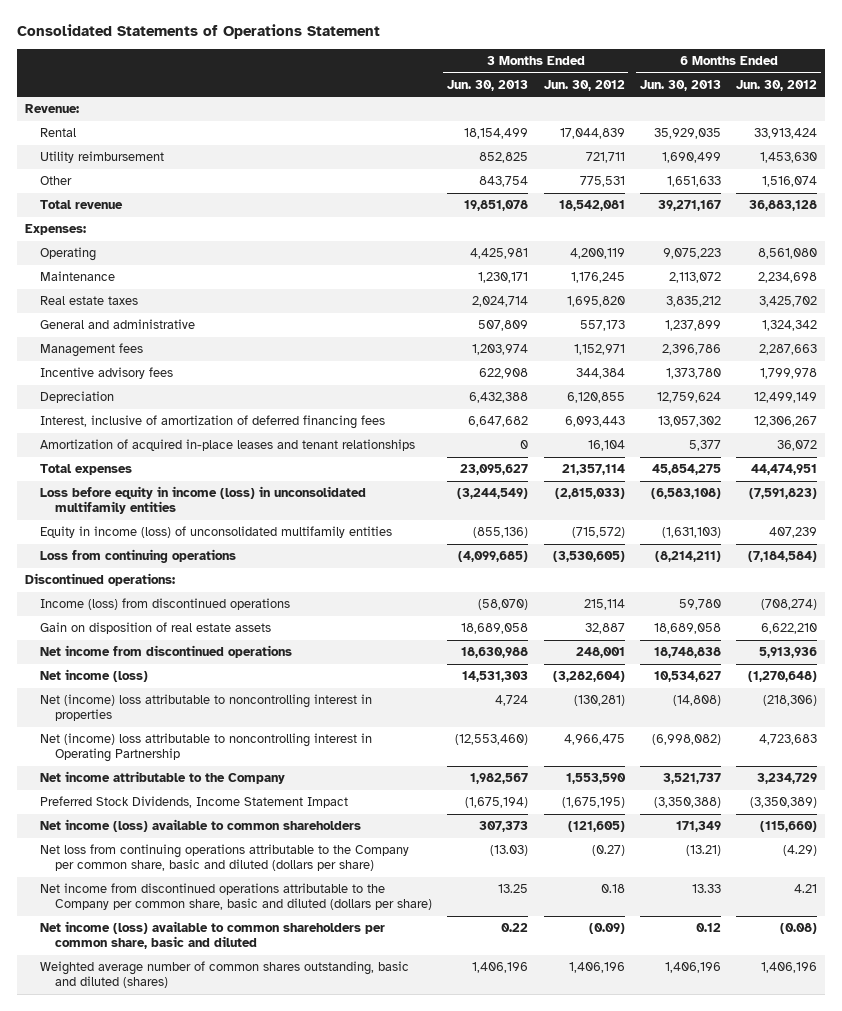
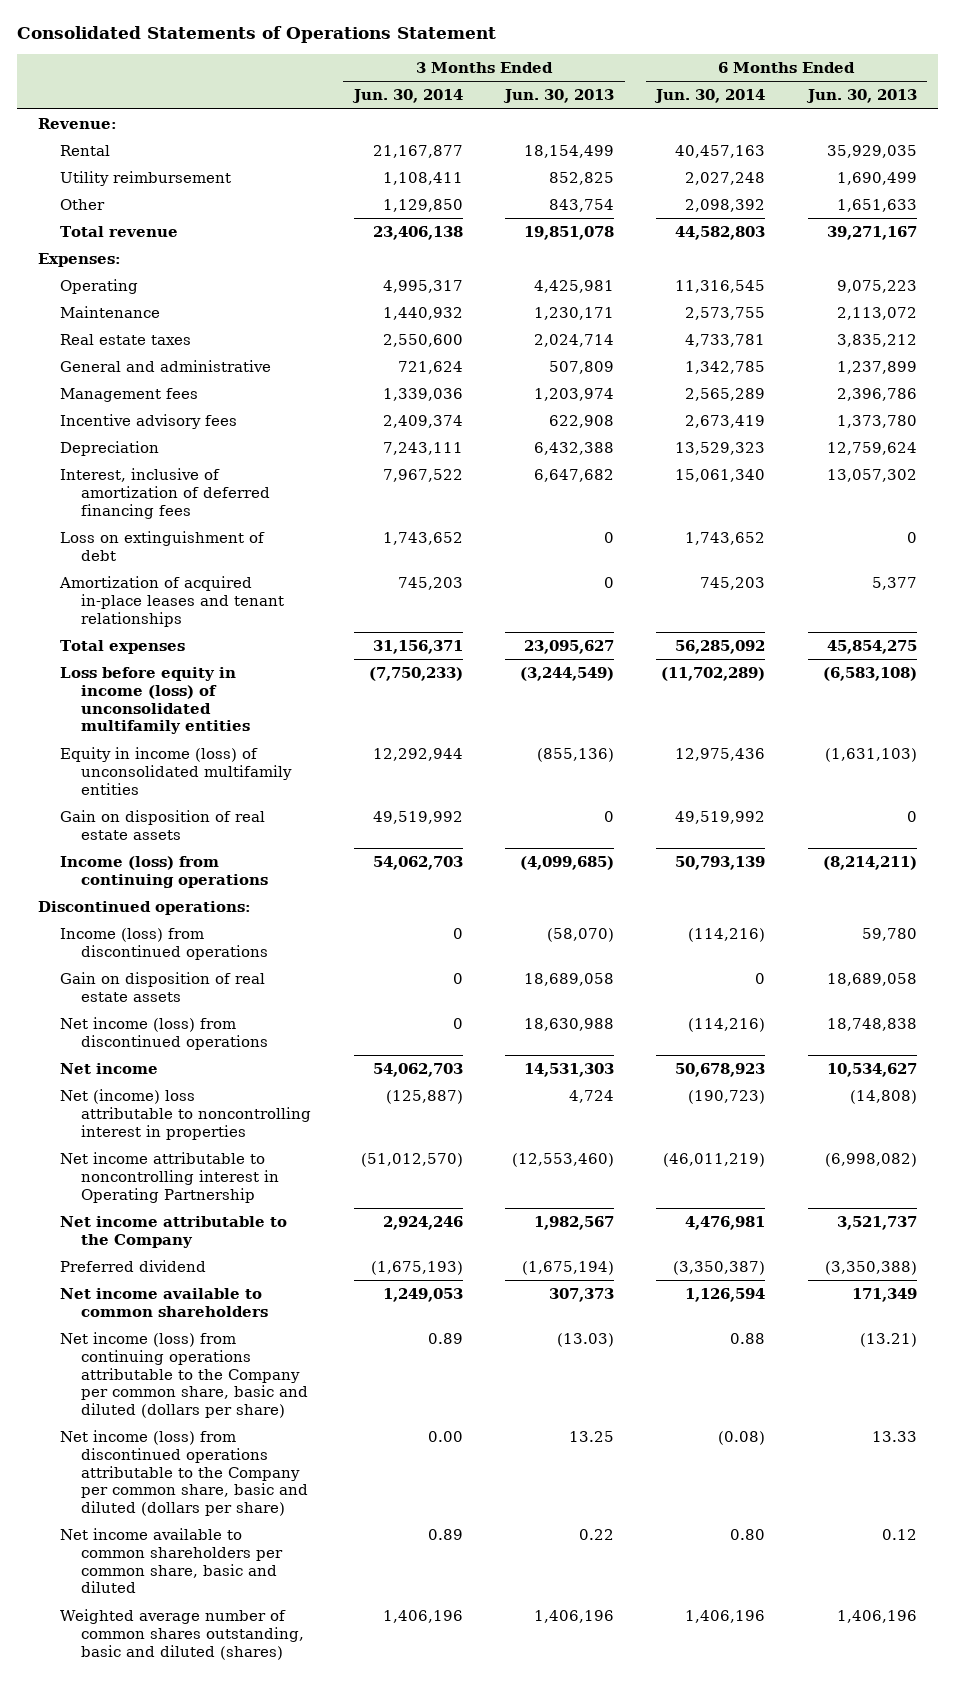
- | 3 Months Ended Jun. 30, 2013 | 3 Months Ended Jun. 30, 2012 | 6 Months Ended Jun. 30, 2013 | 6 Months Ended Jun. 30, 2012
+ | 3 Months Ended Jun. 30, 2014 | 3 Months Ended Jun. 30, 2013 | 6 Months Ended Jun. 30, 2014 | 6 Months Ended Jun. 30, 2013
+ Loss on extinguishment of debt | 1,743,652 | 0 | 1,743,652 | 0
- Loss before equity in income (loss) in unconsolidated multifamily entities | (3,244,549) | (2,815,033) | (6,583,108) | (7,591,823)
+ Loss before equity in income (loss) of unconsolidated multifamily entities | (7,750,233) | (3,244,549) | (11,702,289) | (6,583,108)
- Loss from continuing operations | (4,099,685) | (3,530,605) | (8,214,211) | (7,184,584)
+ Gain on disposition of real estate assets | 49,519,992 | 0 | 49,519,992 | 0
+ Income (loss) from continuing operations | 54,062,703 | (4,099,685) | 50,793,139 | (8,214,211)
- Net income from discontinued operations | 18,630,988 | 248,001 | 18,748,838 | 5,913,936
- Net income (loss) | 14,531,303 | (3,282,604) | 10,534,627 | (1,270,648)
+ Net income (loss) from discontinued operations | 0 | 18,630,988 | (114,216) | 18,748,838
+ Net income | 54,062,703 | 14,531,303 | 50,678,923 | 10,534,627
- Net (income) loss attributable to noncontrolling interest in Operating Partnership | (12,553,460) | 4,966,475 | (6,998,082) | 4,723,683
+ Net income attributable to noncontrolling interest in Operating Partnership | (51,012,570) | (12,553,460) | (46,011,219) | (6,998,082)
- Preferred Stock Dividends, Income Statement Impact | (1,675,194) | (1,675,195) | (3,350,388) | (3,350,389)
- Net income (loss) available to common shareholders | 307,373 | (121,605) | 171,349 | (115,660)
- Net loss from continuing operations attributable to the Company per common share, basic and diluted (dollars per share) | (13.03) | (0.27) | (13.21) | (4.29)
- Net income from discontinued operations attributable to the Company per common share, basic and diluted (dollars per share) | 13.25 | 0.18 | 13.33 | 4.21
- Net income (loss) available to common shareholders per common share, basic and diluted | 0.22 | (0.09) | 0.12 | (0.08)
+ Preferred dividend | (1,675,193) | (1,675,194) | (3,350,387) | (3,350,388)
+ Net income available to common shareholders | 1,249,053 | 307,373 | 1,126,594 | 171,349
+ Net income (loss) from continuing operations attributable to the Company per common share, basic and diluted (dollars per share) | 0.89 | (13.03) | 0.88 | (13.21)
+ Net income (loss) from discontinued operations attributable to the Company per common share, basic and diluted (dollars per share) | 0.00 | 13.25 | (0.08) | 13.33
+ Net income available to common shareholders per common share, basic and diluted | 0.89 | 0.22 | 0.80 | 0.12

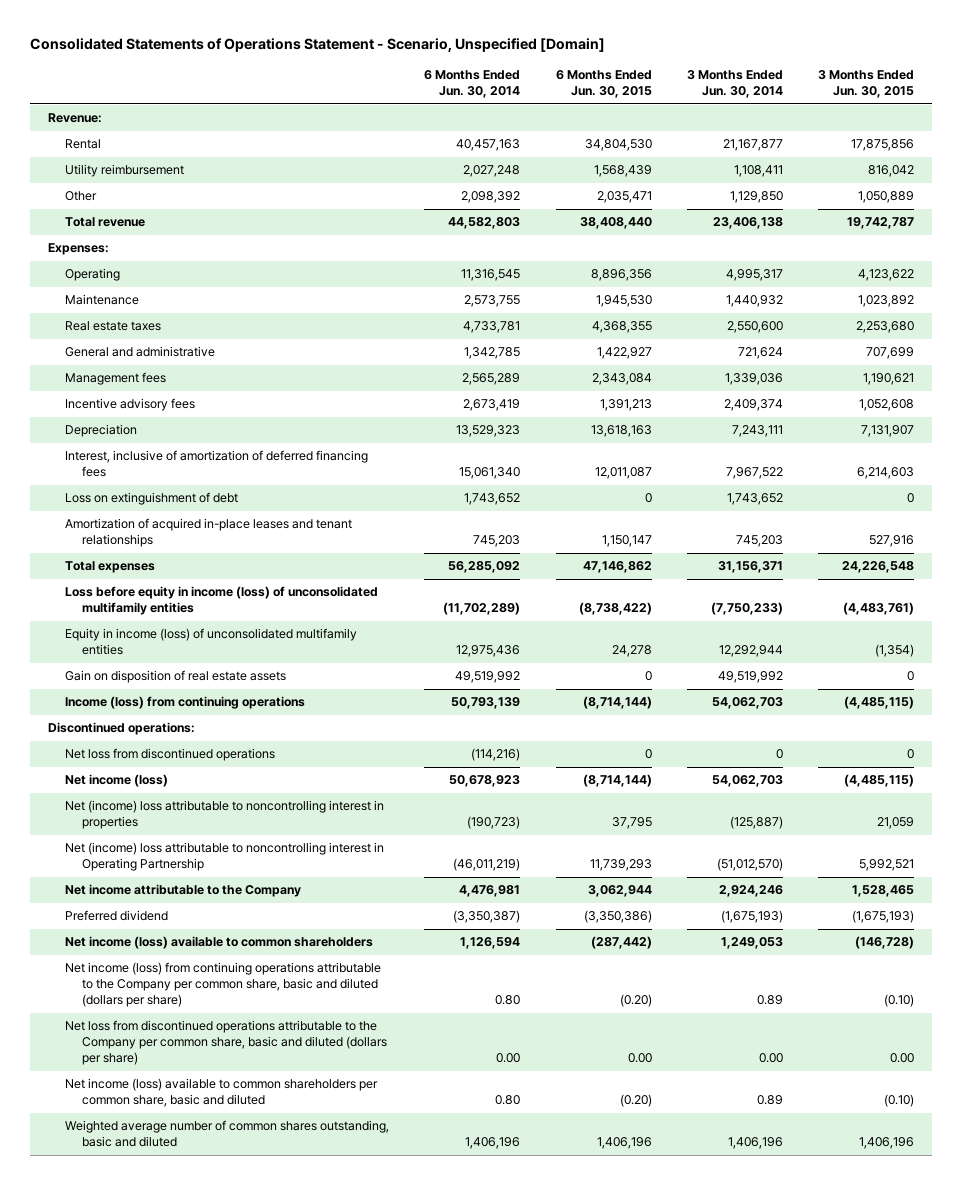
- Consolidated Statements of Operations Statement
+ Consolidated Statements of Operations Statement - Scenario, Unspecified [Domain]
- | 3 Months Ended Jun. 30, 2014 | 3 Months Ended Jun. 30, 2013 | 6 Months Ended Jun. 30, 2014 | 6 Months Ended Jun. 30, 2013
+ | 6 Months Ended Jun. 30, 2014 | 6 Months Ended Jun. 30, 2015 | 3 Months Ended Jun. 30, 2014 | 3 Months Ended Jun. 30, 2015
- Income (loss) from discontinued operations | 0 | (58,070) | (114,216) | 59,780
- Gain on disposition of real estate assets | 0 | 18,689,058 | 0 | 18,689,058
- Net income (loss) from discontinued operations | 0 | 18,630,988 | (114,216) | 18,748,838
- Net income | 54,062,703 | 14,531,303 | 50,678,923 | 10,534,627
+ Net loss from discontinued operations | (114,216) | 0 | 0 | 0
+ Net income (loss) | 50,678,923 | (8,714,144) | 54,062,703 | (4,485,115)
- Net income attributable to noncontrolling interest in Operating Partnership | (51,012,570) | (12,553,460) | (46,011,219) | (6,998,082)
+ Net (income) loss attributable to noncontrolling interest in Operating Partnership | (46,011,219) | 11,739,293 | (51,012,570) | 5,992,521
- Net income available to common shareholders | 1,249,053 | 307,373 | 1,126,594 | 171,349
- Net income (loss) from continuing operations attributable to the Company per common share, basic and diluted (dollars per share) | 0.89 | (13.03) | 0.88 | (13.21)
- Net income (loss) from discontinued operations attributable to the Company per common share, basic and diluted (dollars per share) | 0.00 | 13.25 | (0.08) | 13.33
- Net income available to common shareholders per common share, basic and diluted | 0.89 | 0.22 | 0.80 | 0.12
- Weighted average number of common shares outstanding, basic and diluted (shares) | 1,406,196 | 1,406,196 | 1,406,196 | 1,406,196
+ Net income (loss) available to common shareholders | 1,126,594 | (287,442) | 1,249,053 | (146,728)
+ Net income (loss) from continuing operations attributable to the Company per common share, basic and diluted (dollars per share) | 0.80 | (0.20) | 0.89 | (0.10)
+ Net loss from discontinued operations attributable to the Company per common share, basic and diluted (dollars per share) | 0.00 | 0.00 | 0.00 | 0.00
+ Net income (loss) available to common shareholders per common share, basic and diluted | 0.80 | (0.20) | 0.89 | (0.10)
+ Weighted average number of common shares outstanding, basic and diluted | 1,406,196 | 1,406,196 | 1,406,196 | 1,406,196

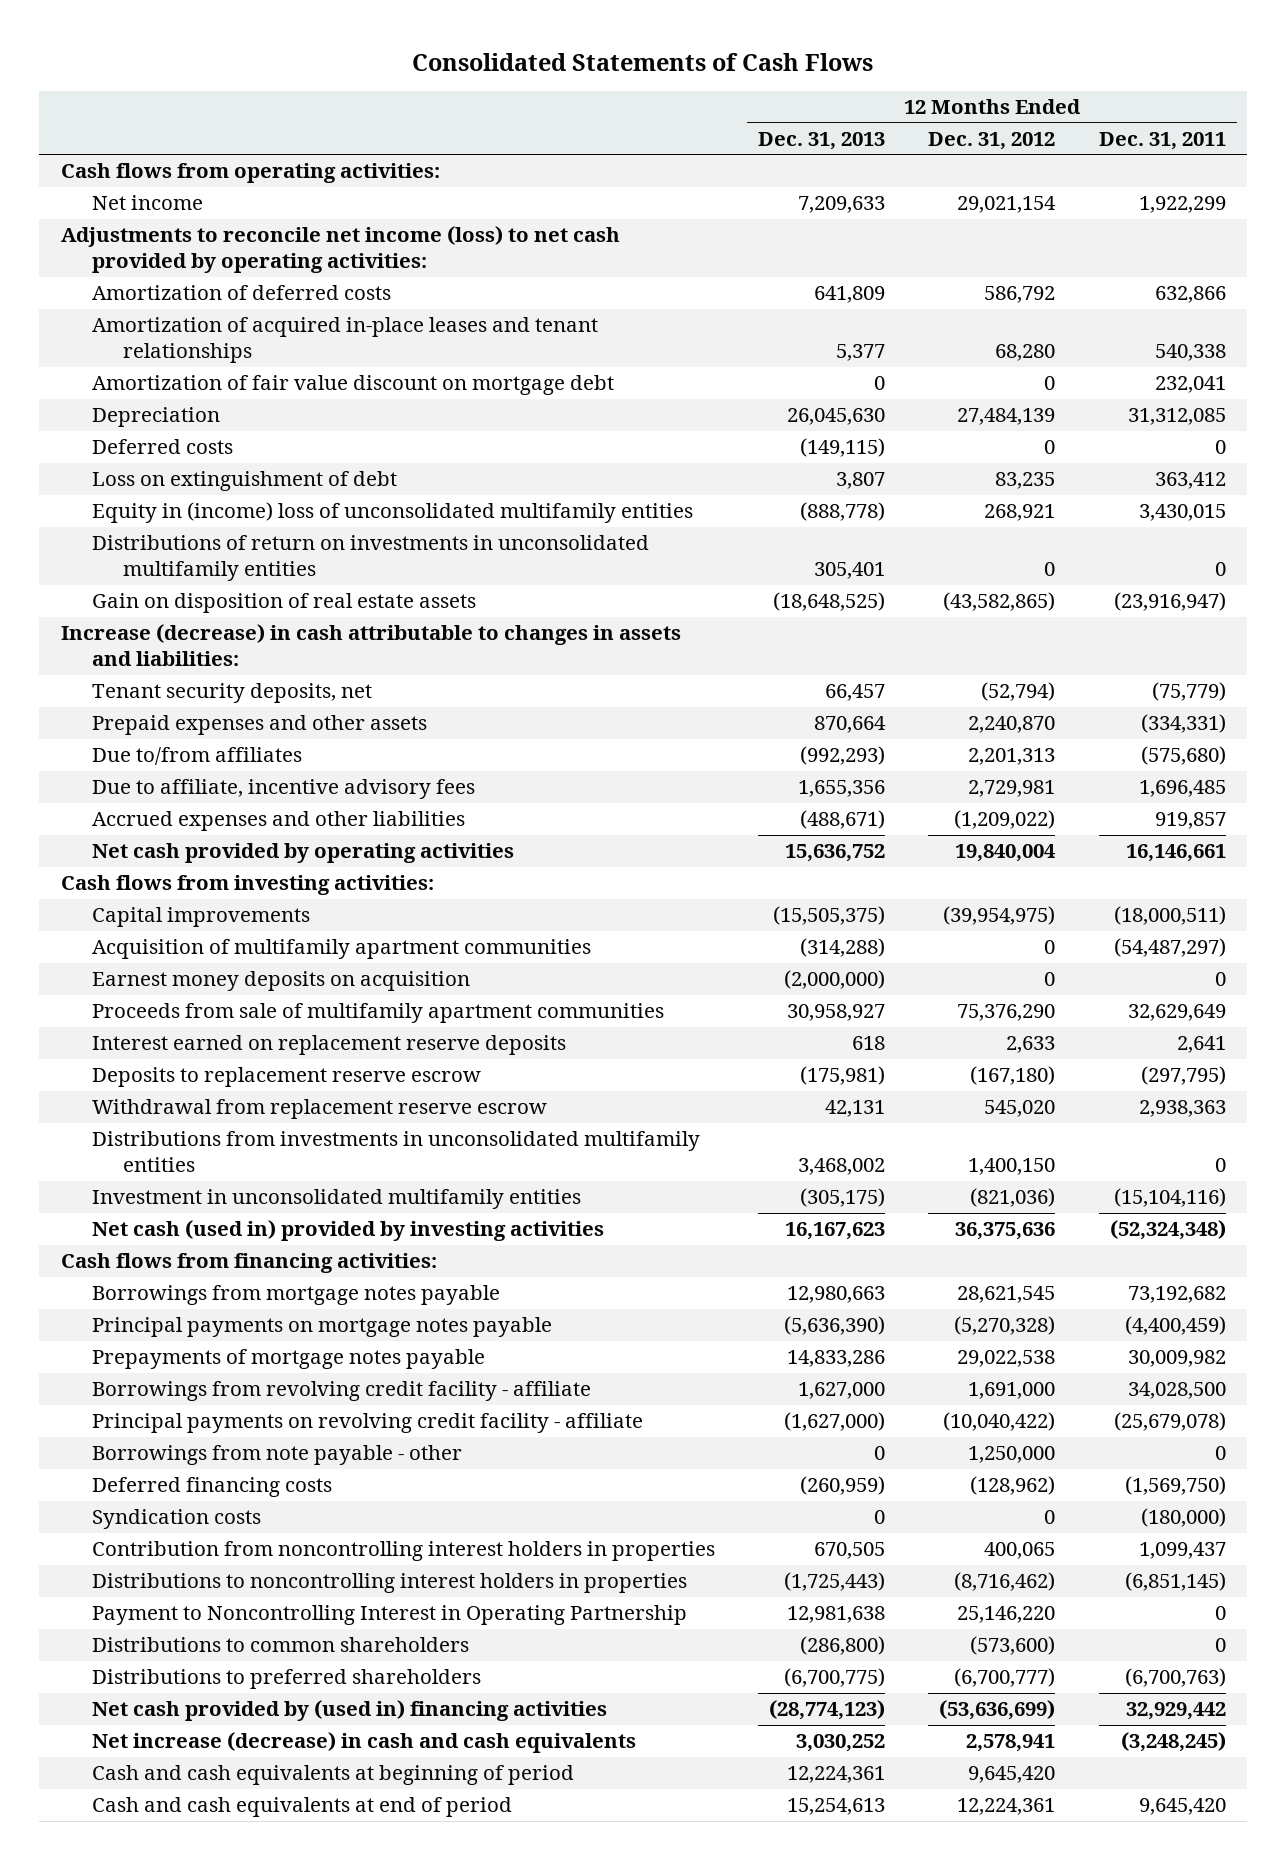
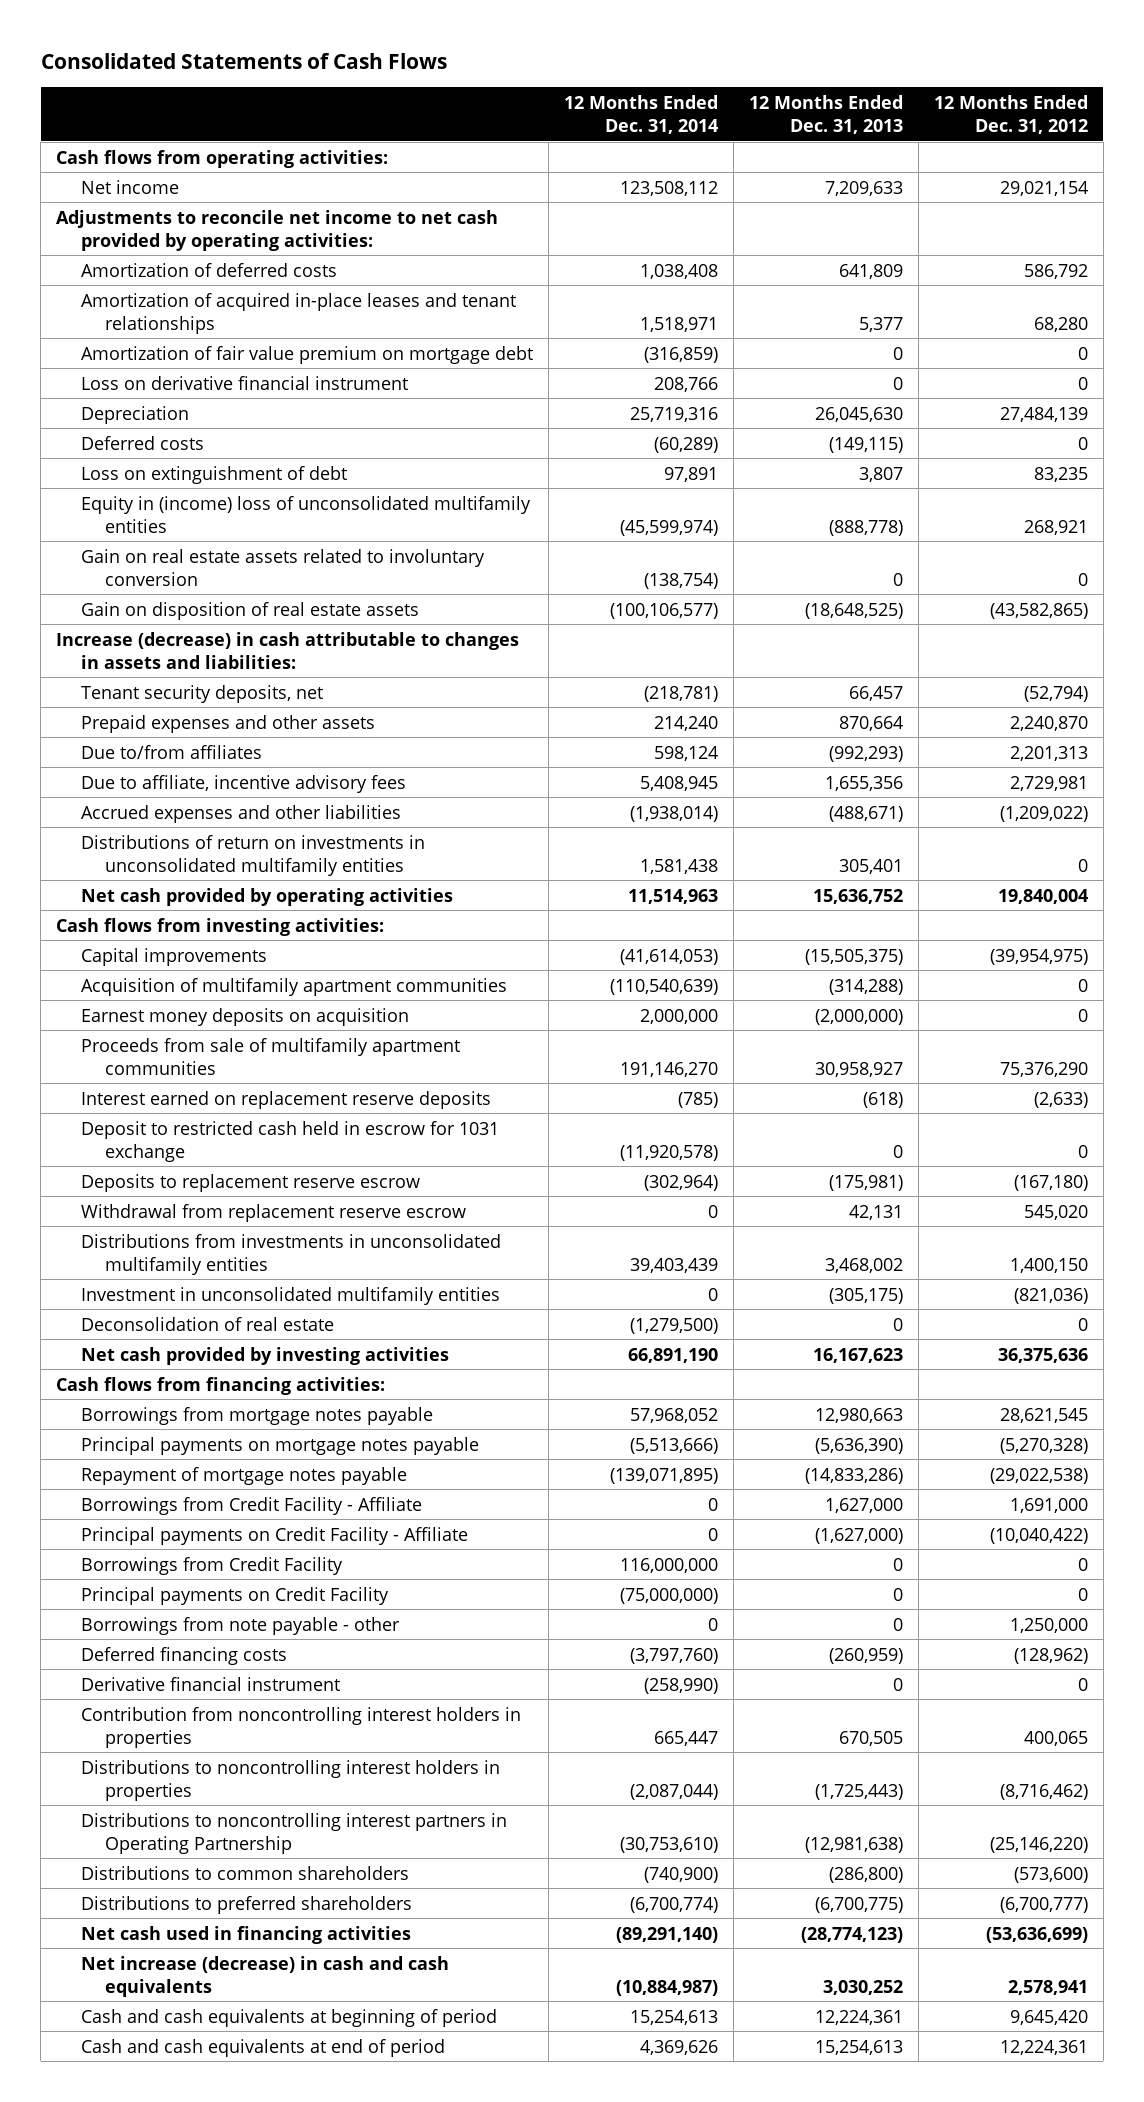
- | 12 Months Ended Dec. 31, 2013 | 12 Months Ended Dec. 31, 2012 | 12 Months Ended Dec. 31, 2011
+ | 12 Months Ended Dec. 31, 2014 | 12 Months Ended Dec. 31, 2013 | 12 Months Ended Dec. 31, 2012
- Adjustments to reconcile net income (loss) to net cash provided by operating activities:
+ Adjustments to reconcile net income to net cash provided by operating activities:
- Amortization of fair value discount on mortgage debt | 0 | 0 | 232,041
+ Amortization of fair value premium on mortgage debt | (316,859) | 0 | 0
+ Loss on derivative financial instrument | 208,766 | 0 | 0
+ Gain on real estate assets related to involuntary conversion | (138,754) | 0 | 0
moved down: Distributions of return on investments in unconsolidated multifamily entities | 1,581,438 | 305,401 | 0
- Interest earned on replacement reserve deposits | 618 | 2,633 | 2,641
+ Interest earned on replacement reserve deposits | (785) | (618) | (2,633)
+ Deposit to restricted cash held in escrow for 1031 exchange | (11,920,578) | 0 | 0
- Net cash (used in) provided by investing activities | 16,167,623 | 36,375,636 | (52,324,348)
+ Deconsolidation of real estate | (1,279,500) | 0 | 0
+ Net cash provided by investing activities | 66,891,190 | 16,167,623 | 36,375,636
- Prepayments of mortgage notes payable | 14,833,286 | 29,022,538 | 30,009,982
- Borrowings from revolving credit facility - affiliate | 1,627,000 | 1,691,000 | 34,028,500
- Principal payments on revolving credit facility - affiliate | (1,627,000) | (10,040,422) | (25,679,078)
+ Repayment of mortgage notes payable | (139,071,895) | (14,833,286) | (29,022,538)
+ Borrowings from Credit Facility - Affiliate | 0 | 1,627,000 | 1,691,000
+ Principal payments on Credit Facility - Affiliate | 0 | (1,627,000) | (10,040,422)
+ Borrowings from Credit Facility | 116,000,000 | 0 | 0
+ Principal payments on Credit Facility | (75,000,000) | 0 | 0
- Syndication costs | 0 | 0 | (180,000)
+ Derivative financial instrument | (258,990) | 0 | 0
- Payment to Noncontrolling Interest in Operating Partnership | 12,981,638 | 25,146,220 | 0
+ Distributions to noncontrolling interest partners in Operating Partnership | (30,753,610) | (12,981,638) | (25,146,220)
- Net cash provided by (used in) financing activities | (28,774,123) | (53,636,699) | 32,929,442
+ Net cash used in financing activities | (89,291,140) | (28,774,123) | (53,636,699)

